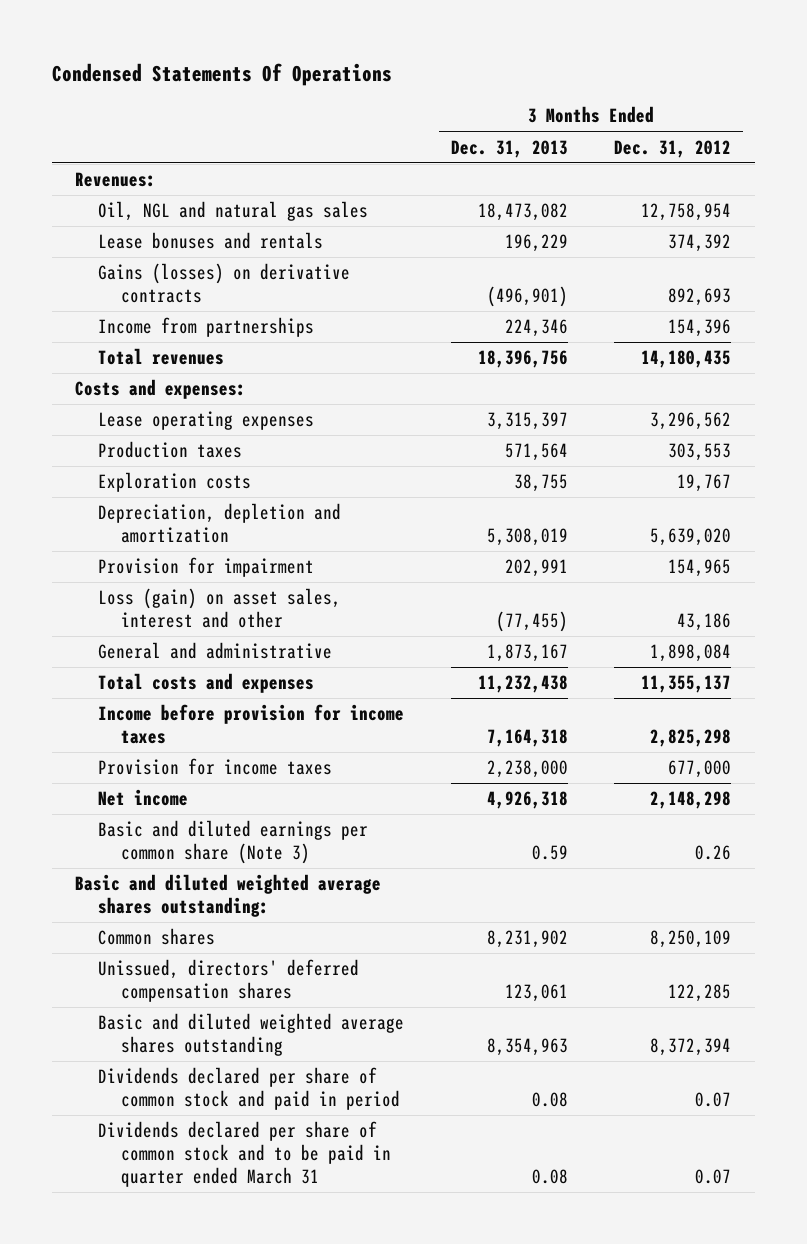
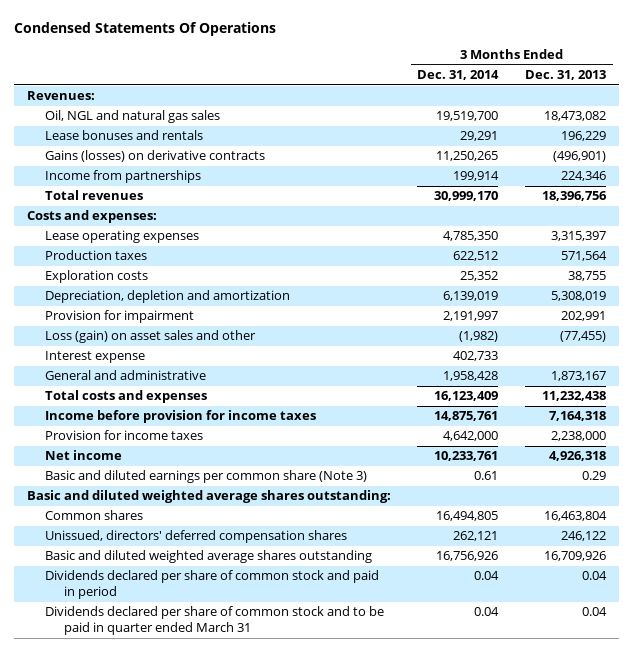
- | 3 Months Ended Dec. 31, 2013 | 3 Months Ended Dec. 31, 2012
+ | 3 Months Ended Dec. 31, 2014 | 3 Months Ended Dec. 31, 2013
- Loss (gain) on asset sales, interest and other | (77,455) | 43,186
+ Loss (gain) on asset sales and other | (1,982) | (77,455)
+ Interest expense | 402,733 |
- Basic and diluted earnings per common share (Note 3) | 0.59 | 0.26
+ Basic and diluted earnings per common share (Note 3) | 0.61 | 0.29
- Common shares | 8,231,902 | 8,250,109
- Unissued, directors' deferred compensation shares | 123,061 | 122,285
- Basic and diluted weighted average shares outstanding | 8,354,963 | 8,372,394
- Dividends declared per share of common stock and paid in period | 0.08 | 0.07
- Dividends declared per share of common stock and to be paid in quarter ended March 31 | 0.08 | 0.07
+ Common shares | 16,494,805 | 16,463,804
+ Unissued, directors' deferred compensation shares | 262,121 | 246,122
+ Basic and diluted weighted average shares outstanding | 16,756,926 | 16,709,926
+ Dividends declared per share of common stock and paid in period | 0.04 | 0.04
+ Dividends declared per share of common stock and to be paid in quarter ended March 31 | 0.04 | 0.04

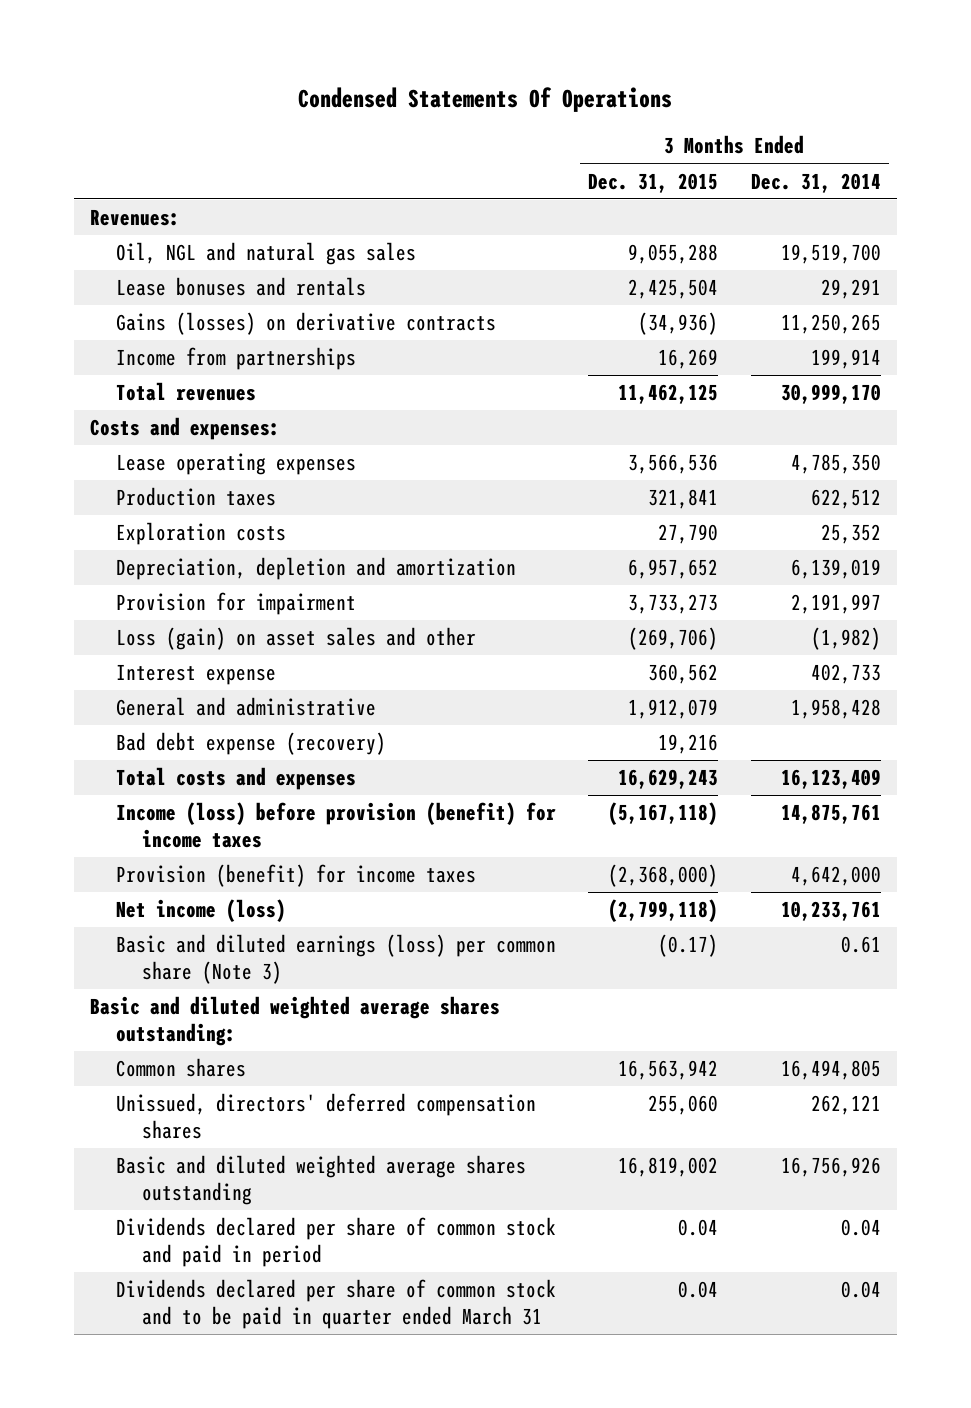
- | 3 Months Ended Dec. 31, 2014 | 3 Months Ended Dec. 31, 2013
+ | 3 Months Ended Dec. 31, 2015 | 3 Months Ended Dec. 31, 2014
+ Bad debt expense (recovery) | 19,216 |
- Income before provision for income taxes | 14,875,761 | 7,164,318
- Provision for income taxes | 4,642,000 | 2,238,000
- Net income | 10,233,761 | 4,926,318
- Basic and diluted earnings per common share (Note 3) | 0.61 | 0.29
+ Income (loss) before provision (benefit) for income taxes | (5,167,118) | 14,875,761
+ Provision (benefit) for income taxes | (2,368,000) | 4,642,000
+ Net income (loss) | (2,799,118) | 10,233,761
+ Basic and diluted earnings (loss) per common share (Note 3) | (0.17) | 0.61

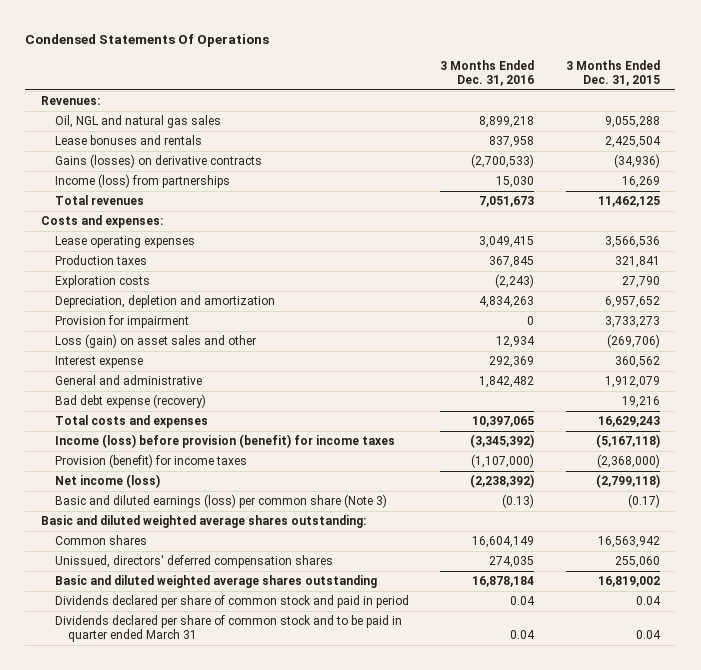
- | 3 Months Ended Dec. 31, 2015 | 3 Months Ended Dec. 31, 2014
+ | 3 Months Ended Dec. 31, 2016 | 3 Months Ended Dec. 31, 2015
- Income from partnerships | 16,269 | 199,914
+ Income (loss) from partnerships | 15,030 | 16,269

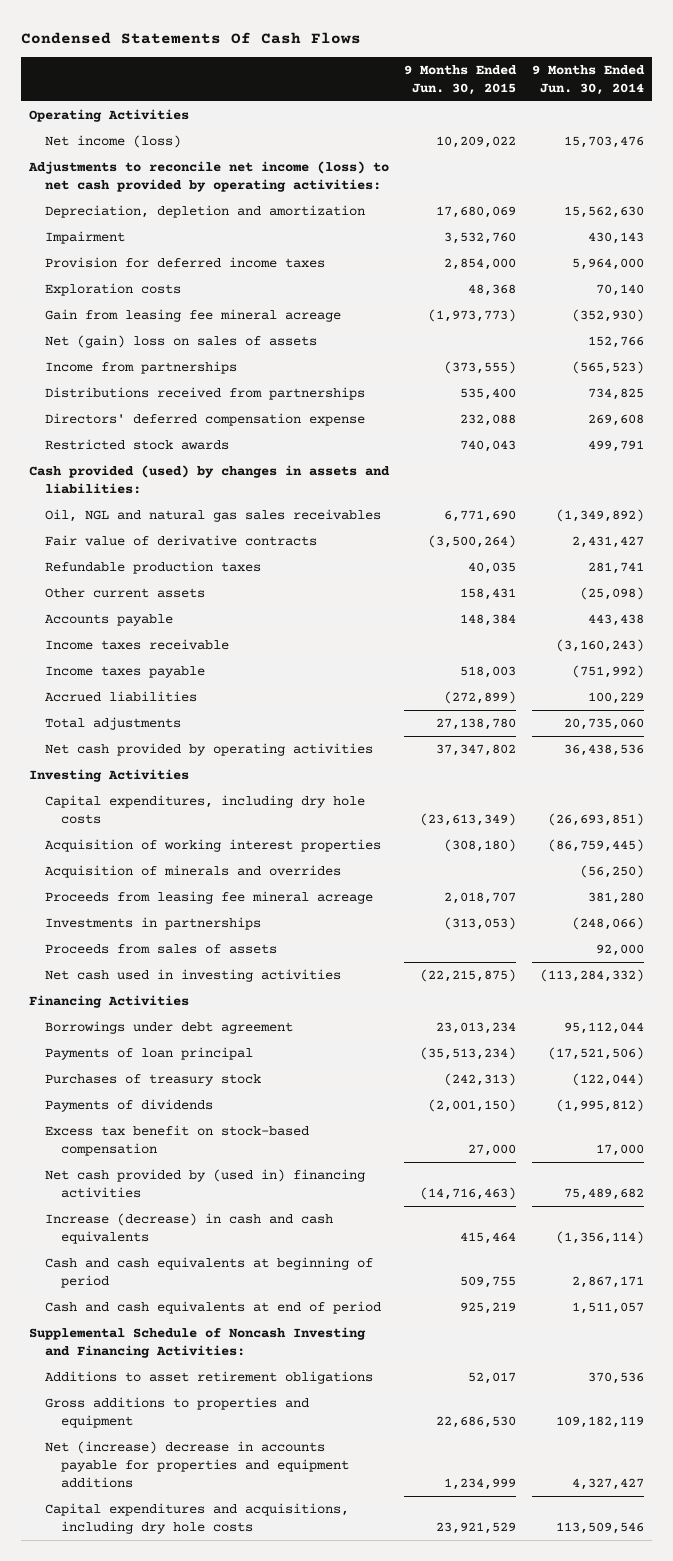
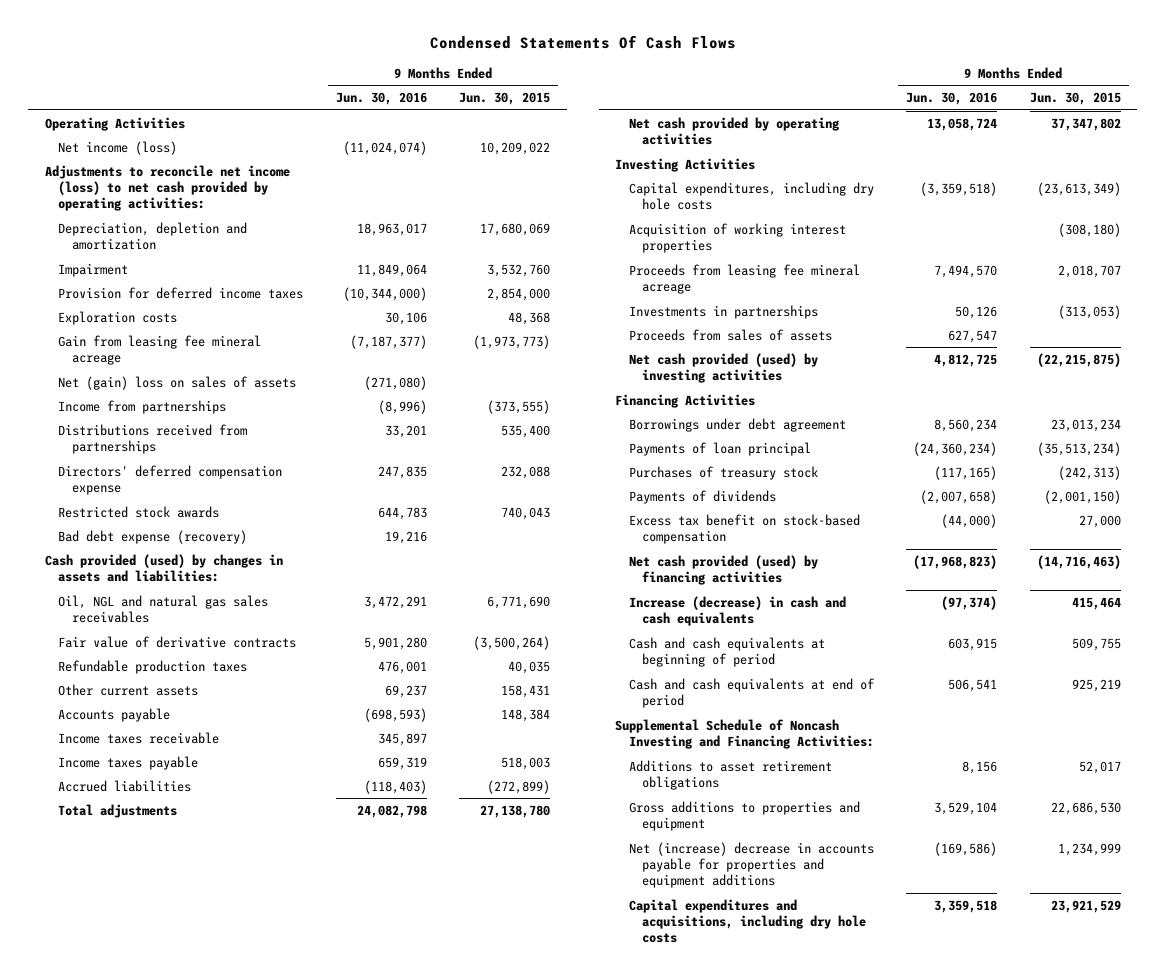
- | 9 Months Ended Jun. 30, 2015 | 9 Months Ended Jun. 30, 2014
+ | 9 Months Ended Jun. 30, 2016 | 9 Months Ended Jun. 30, 2015
+ Bad debt expense (recovery) | 19,216 |
- Acquisition of minerals and overrides | | (56,250)
- Net cash used in investing activities | (22,215,875) | (113,284,332)
+ Net cash provided (used) by investing activities | 4,812,725 | (22,215,875)
- Net cash provided by (used in) financing activities | (14,716,463) | 75,489,682
+ Net cash provided (used) by financing activities | (17,968,823) | (14,716,463)

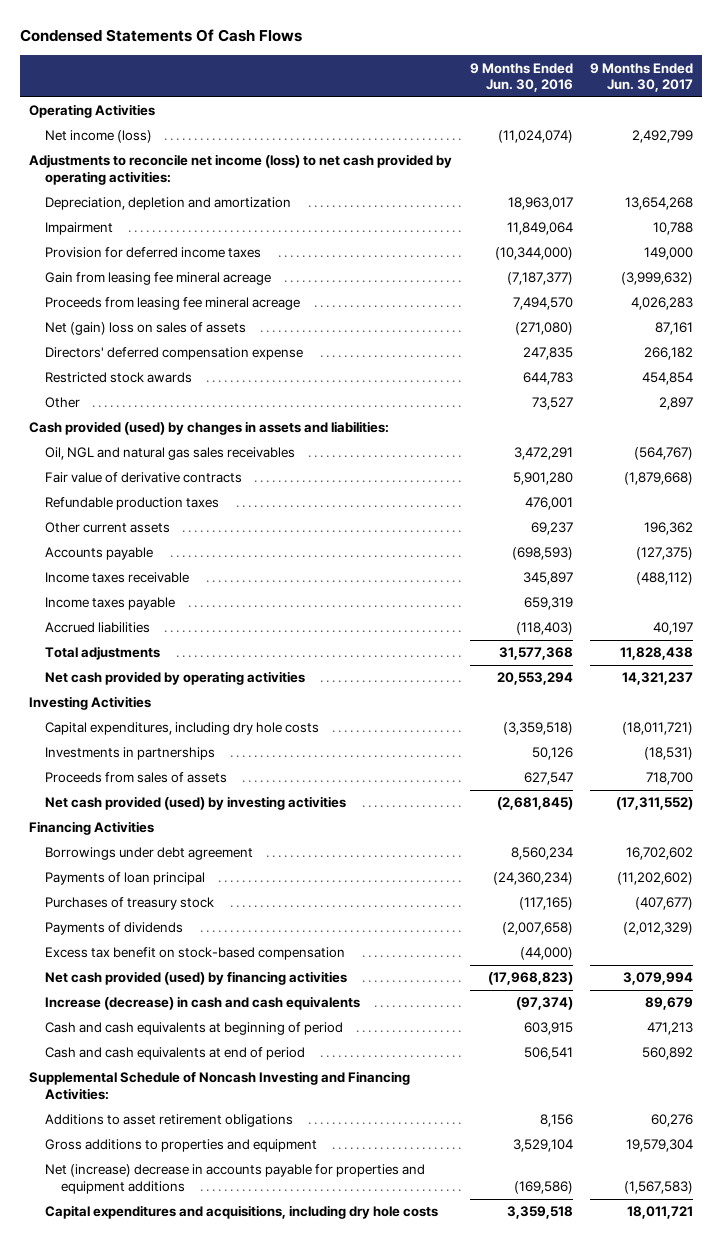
- | 9 Months Ended Jun. 30, 2016 | 9 Months Ended Jun. 30, 2015
+ | 9 Months Ended Jun. 30, 2016 | 9 Months Ended Jun. 30, 2017
- Exploration costs | 30,106 | 48,368
moved up: Proceeds from leasing fee mineral acreage | 7,494,570 | 4,026,283
- Income from partnerships | (8,996) | (373,555)
- Distributions received from partnerships | 33,201 | 535,400
- Bad debt expense (recovery) | 19,216 |
+ Other | 73,527 | 2,897
- Total adjustments | 24,082,798 | 27,138,780
- Net cash provided by operating activities | 13,058,724 | 37,347,802
+ Total adjustments | 31,577,368 | 11,828,438
+ Net cash provided by operating activities | 20,553,294 | 14,321,237
- Acquisition of working interest properties | | (308,180)
- Net cash provided (used) by investing activities | 4,812,725 | (22,215,875)
+ Net cash provided (used) by investing activities | (2,681,845) | (17,311,552)

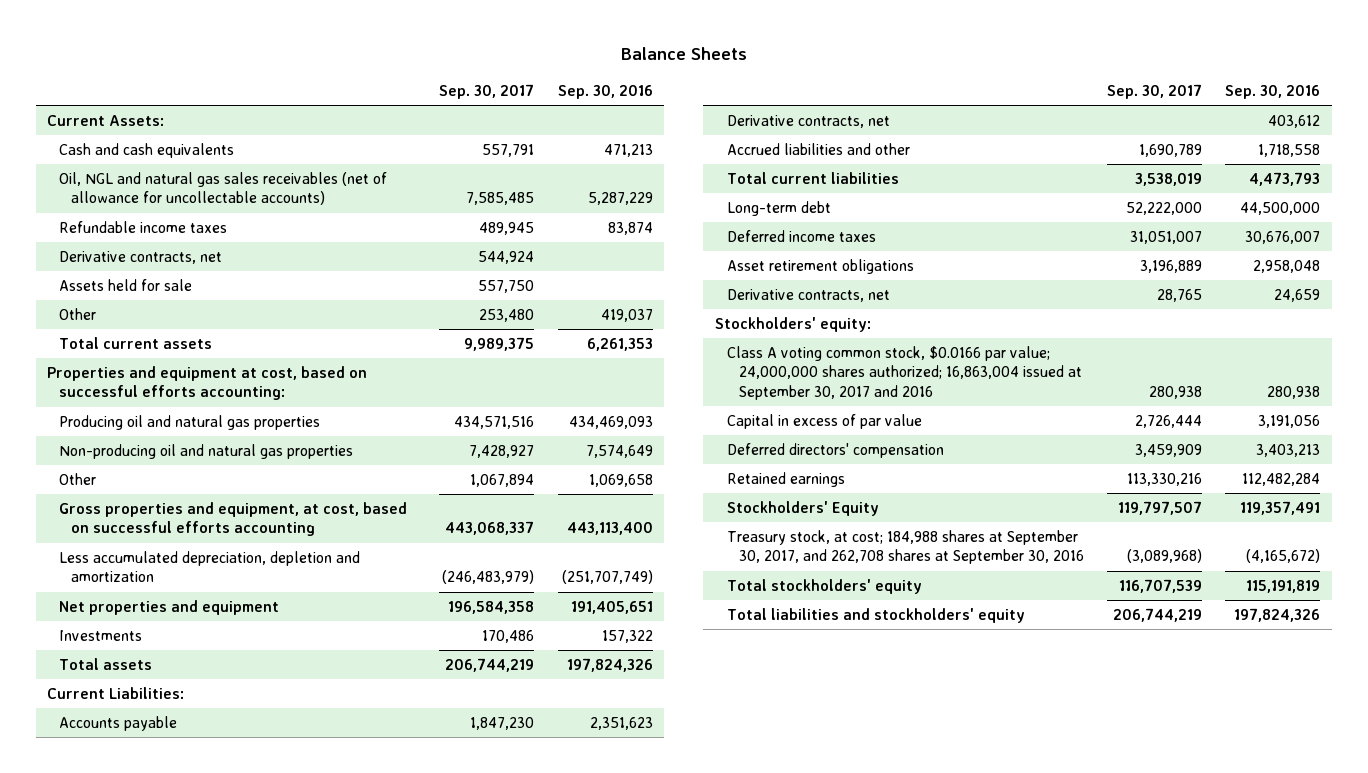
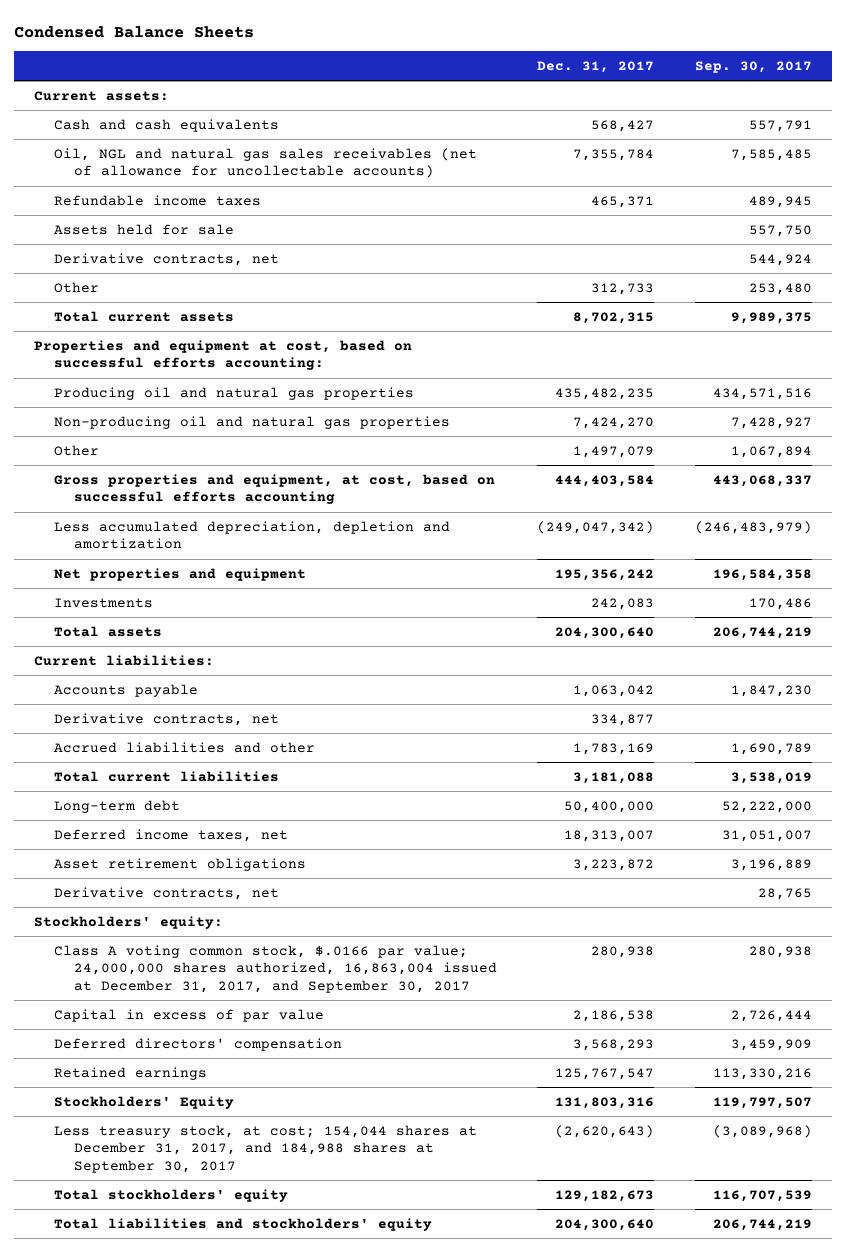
- Balance Sheets
+ Condensed Balance Sheets
- | Sep. 30, 2017 | Sep. 30, 2016
+ | Dec. 31, 2017 | Sep. 30, 2017
- Current Assets:
+ Current assets:
moved down: Derivative contracts, net | | 544,924
- Current Liabilities:
+ Current liabilities:
- Deferred income taxes | 31,051,007 | 30,676,007
+ Deferred income taxes, net | 18,313,007 | 31,051,007
- Class A voting common stock, $0.0166 par value; 24,000,000 shares authorized; 16,863,004 issued at September 30, 2017 and 2016 | 280,938 | 280,938
+ Class A voting common stock, $.0166 par value; 24,000,000 shares authorized, 16,863,004 issued at December 31, 2017, and September 30, 2017 | 280,938 | 280,938
- Treasury stock, at cost; 184,988 shares at September 30, 2017, and 262,708 shares at September 30, 2016 | (3,089,968) | (4,165,672)
+ Less treasury stock, at cost; 154,044 shares at December 31, 2017, and 184,988 shares at September 30, 2017 | (2,620,643) | (3,089,968)

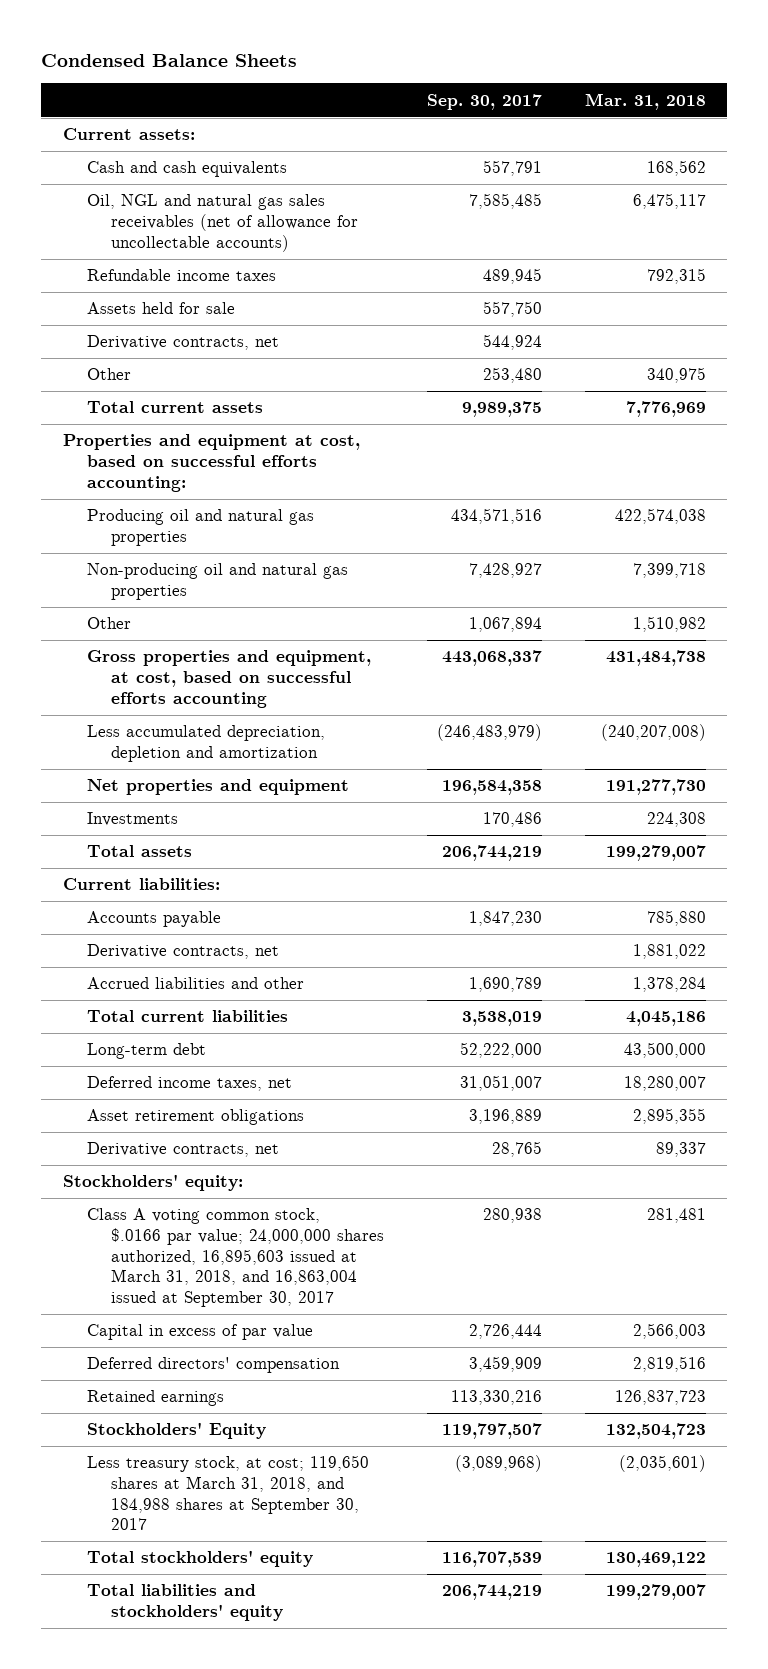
- | Dec. 31, 2017 | Sep. 30, 2017
+ | Sep. 30, 2017 | Mar. 31, 2018
- Class A voting common stock, $.0166 par value; 24,000,000 shares authorized, 16,863,004 issued at December 31, 2017, and September 30, 2017 | 280,938 | 280,938
+ Class A voting common stock, $.0166 par value; 24,000,000 shares authorized, 16,895,603 issued at March 31, 2018, and 16,863,004 issued at September 30, 2017 | 280,938 | 281,481
- Less treasury stock, at cost; 154,044 shares at December 31, 2017, and 184,988 shares at September 30, 2017 | (2,620,643) | (3,089,968)
+ Less treasury stock, at cost; 119,650 shares at March 31, 2018, and 184,988 shares at September 30, 2017 | (3,089,968) | (2,035,601)

